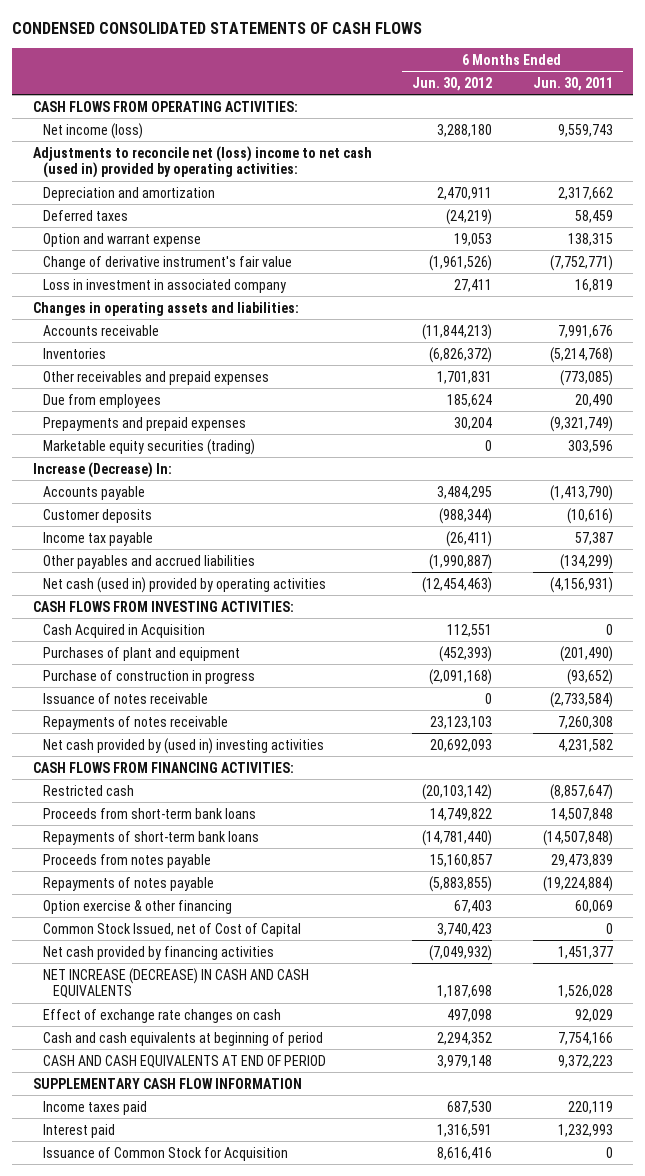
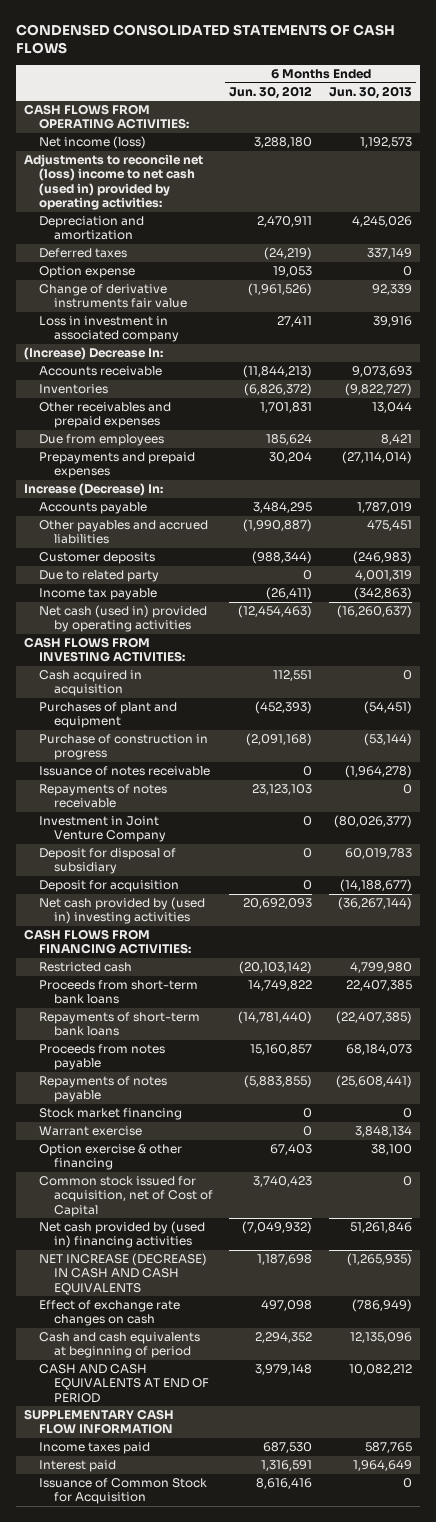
- | 6 Months Ended Jun. 30, 2012 | 6 Months Ended Jun. 30, 2011
+ | 6 Months Ended Jun. 30, 2012 | 6 Months Ended Jun. 30, 2013
- Option and warrant expense | 19,053 | 138,315
- Change of derivative instrument's fair value | (1,961,526) | (7,752,771)
+ Option expense | 19,053 | 0
+ Change of derivative instruments fair value | (1,961,526) | 92,339
- Changes in operating assets and liabilities:
+ (Increase) Decrease In:
- Marketable equity securities (trading) | 0 | 303,596
moved up: Other payables and accrued liabilities | (1,990,887) | 475,451
+ Due to related party | 0 | 4,001,319
- Cash Acquired in Acquisition | 112,551 | 0
+ Cash acquired in acquisition | 112,551 | 0
+ Investment in Joint Venture Company | 0 | (80,026,377)
+ Deposit for disposal of subsidiary | 0 | 60,019,783
+ Deposit for acquisition | 0 | (14,188,677)
+ Stock market financing | 0 | 0
+ Warrant exercise | 0 | 3,848,134
- Common Stock Issued, net of Cost of Capital | 3,740,423 | 0
- Net cash provided by financing activities | (7,049,932) | 1,451,377
+ Common stock issued for acquisition, net of Cost of Capital | 3,740,423 | 0
+ Net cash provided by (used in) financing activities | (7,049,932) | 51,261,846

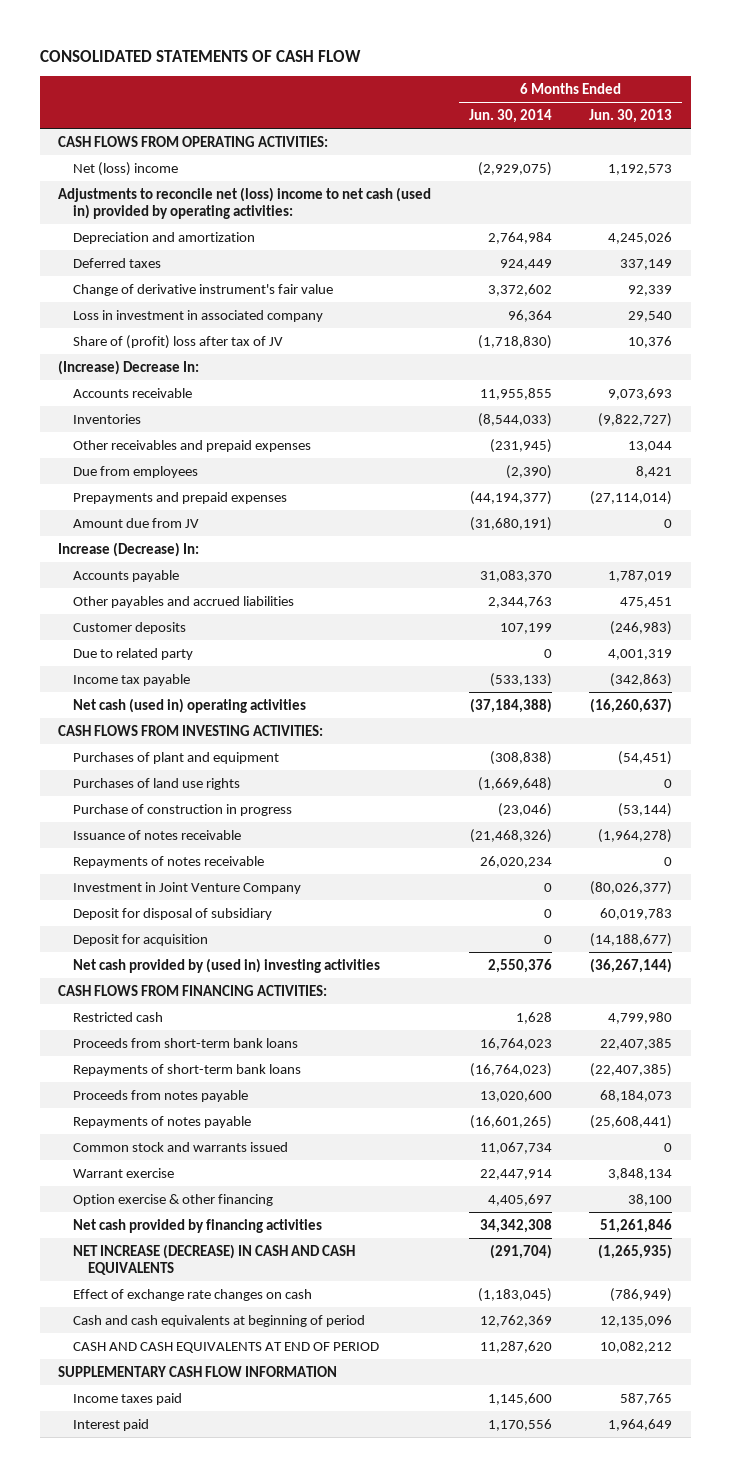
- CONDENSED CONSOLIDATED STATEMENTS OF CASH FLOWS
+ CONSOLIDATED STATEMENTS OF CASH FLOW
- | 6 Months Ended Jun. 30, 2012 | 6 Months Ended Jun. 30, 2013
+ | 6 Months Ended Jun. 30, 2014 | 6 Months Ended Jun. 30, 2013
- Net income (loss) | 3,288,180 | 1,192,573
+ Net (loss) income | (2,929,075) | 1,192,573
- Option expense | 19,053 | 0
- Change of derivative instruments fair value | (1,961,526) | 92,339
- Loss in investment in associated company | 27,411 | 39,916
+ Change of derivative instrument's fair value | 3,372,602 | 92,339
+ Loss in investment in associated company | 96,364 | 29,540
+ Share of (profit) loss after tax of JV | (1,718,830) | 10,376
+ Amount due from JV | (31,680,191) | 0
- Net cash (used in) provided by operating activities | (12,454,463) | (16,260,637)
+ Net cash (used in) operating activities | (37,184,388) | (16,260,637)
- Cash acquired in acquisition | 112,551 | 0
+ Purchases of land use rights | (1,669,648) | 0
- Stock market financing | 0 | 0
+ Common stock and warrants issued | 11,067,734 | 0
- Common stock issued for acquisition, net of Cost of Capital | 3,740,423 | 0
- Net cash provided by (used in) financing activities | (7,049,932) | 51,261,846
+ Net cash provided by financing activities | 34,342,308 | 51,261,846
- Issuance of Common Stock for Acquisition | 8,616,416 | 0

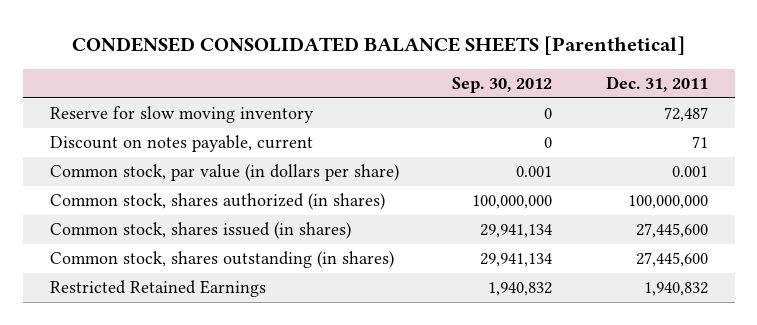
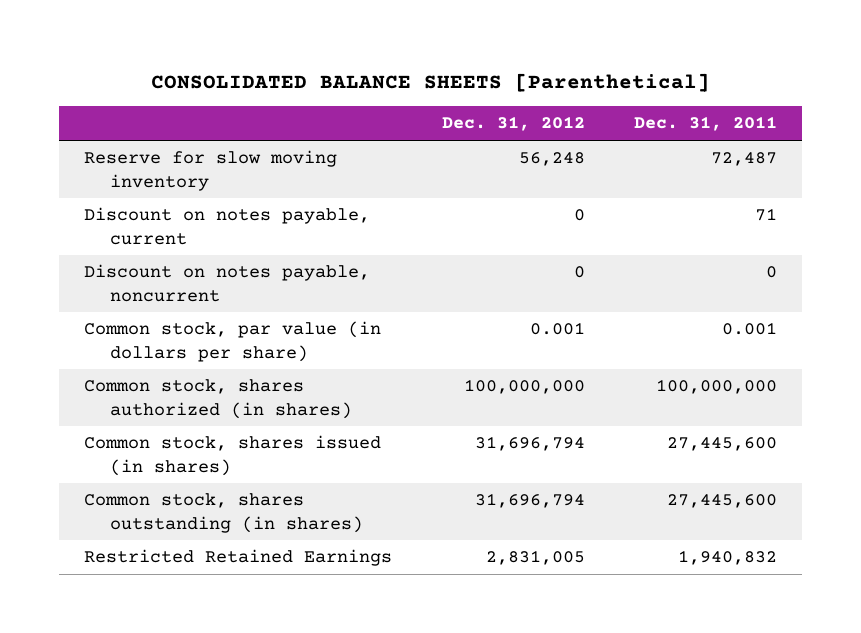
- CONDENSED CONSOLIDATED BALANCE SHEETS [Parenthetical]
+ CONSOLIDATED BALANCE SHEETS [Parenthetical]
- | Sep. 30, 2012 | Dec. 31, 2011
+ | Dec. 31, 2012 | Dec. 31, 2011
+ Discount on notes payable, noncurrent | 0 | 0

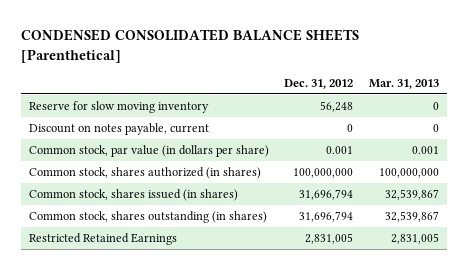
- CONSOLIDATED BALANCE SHEETS [Parenthetical]
+ CONDENSED CONSOLIDATED BALANCE SHEETS [Parenthetical]
- | Dec. 31, 2012 | Dec. 31, 2011
+ | Dec. 31, 2012 | Mar. 31, 2013
- Discount on notes payable, noncurrent | 0 | 0

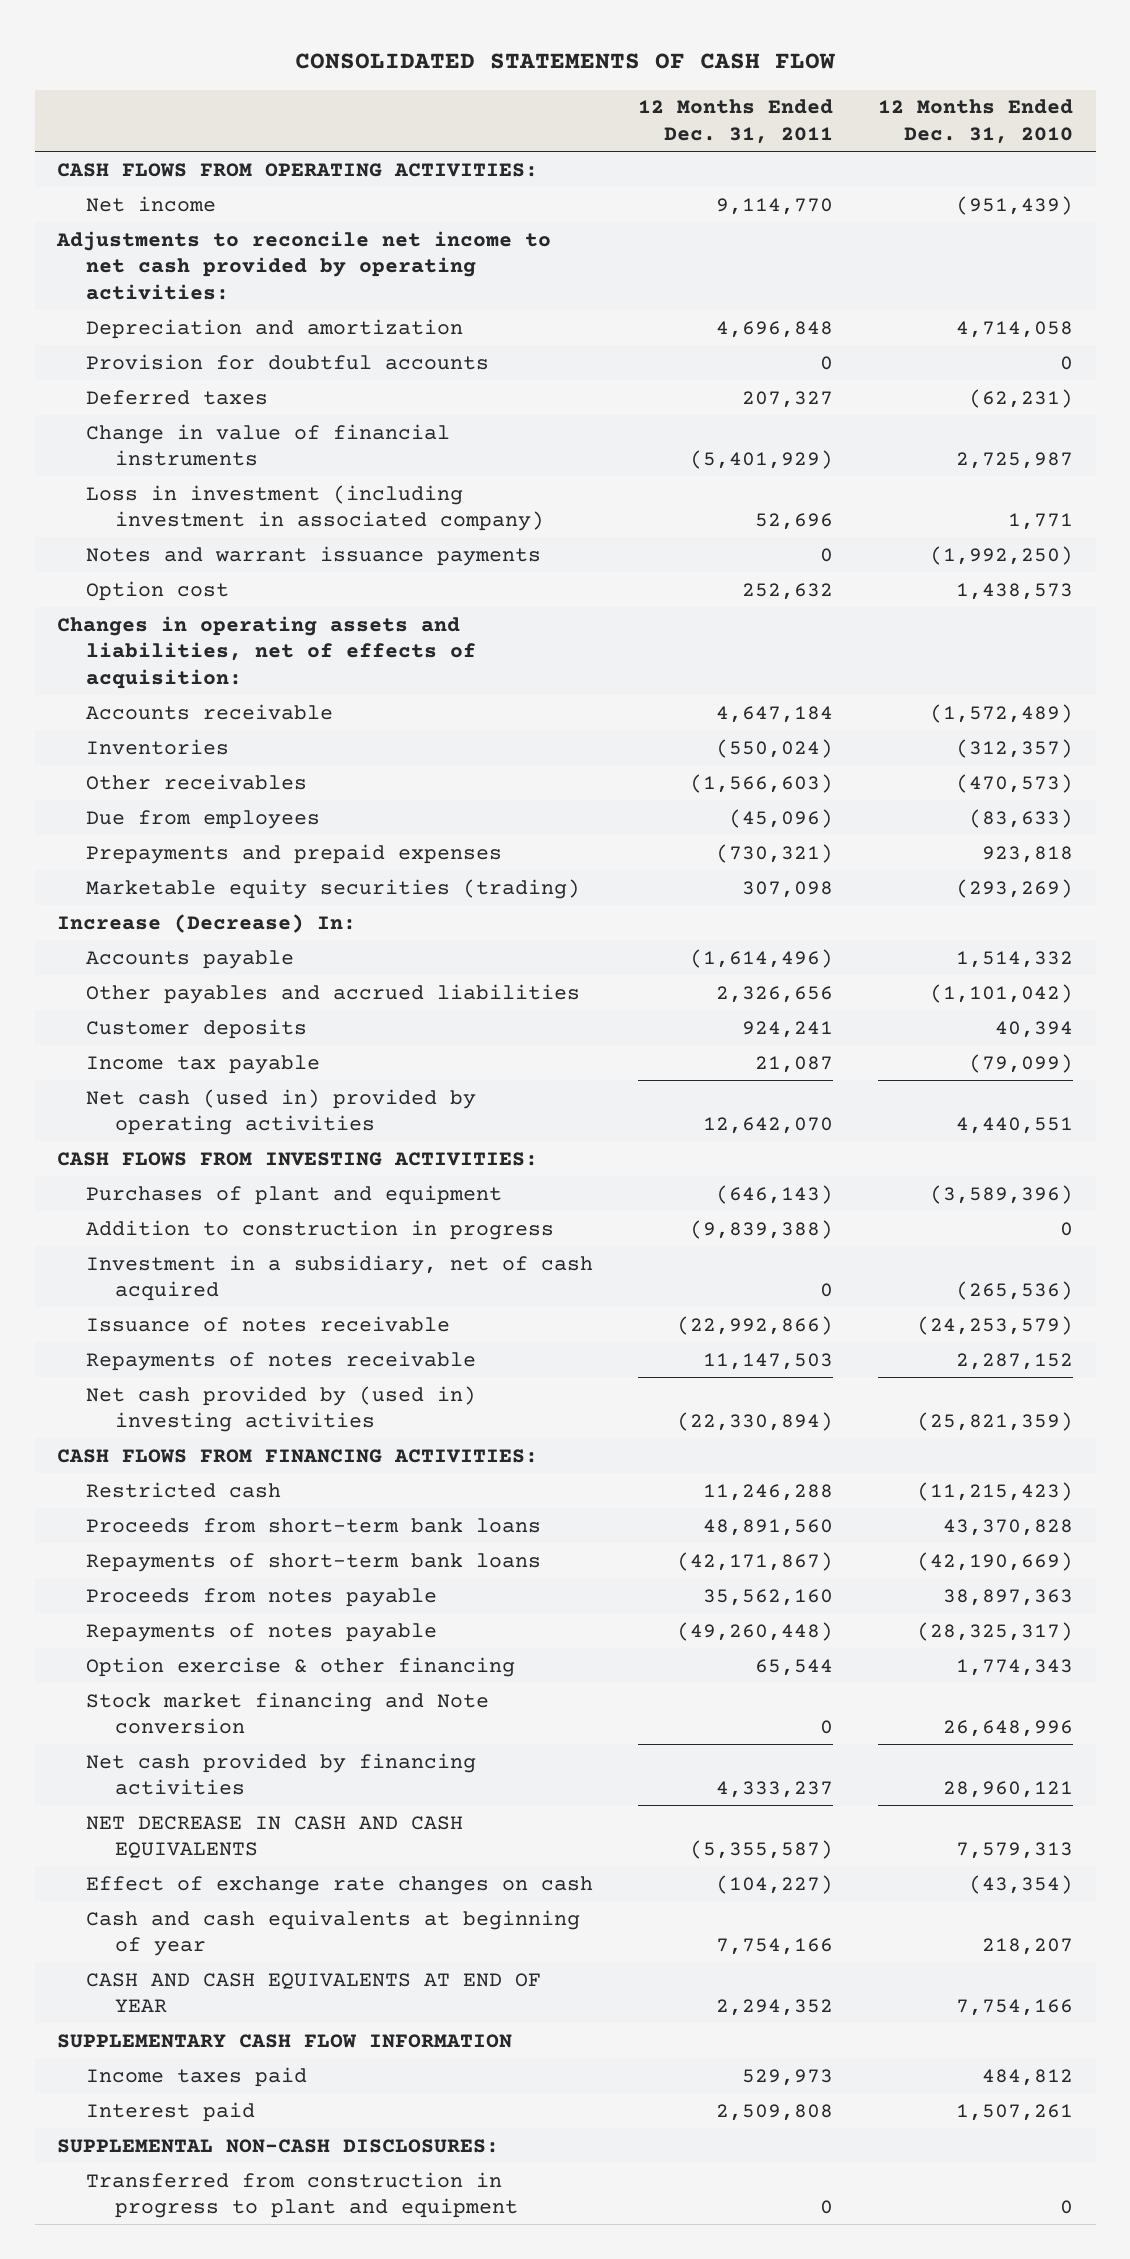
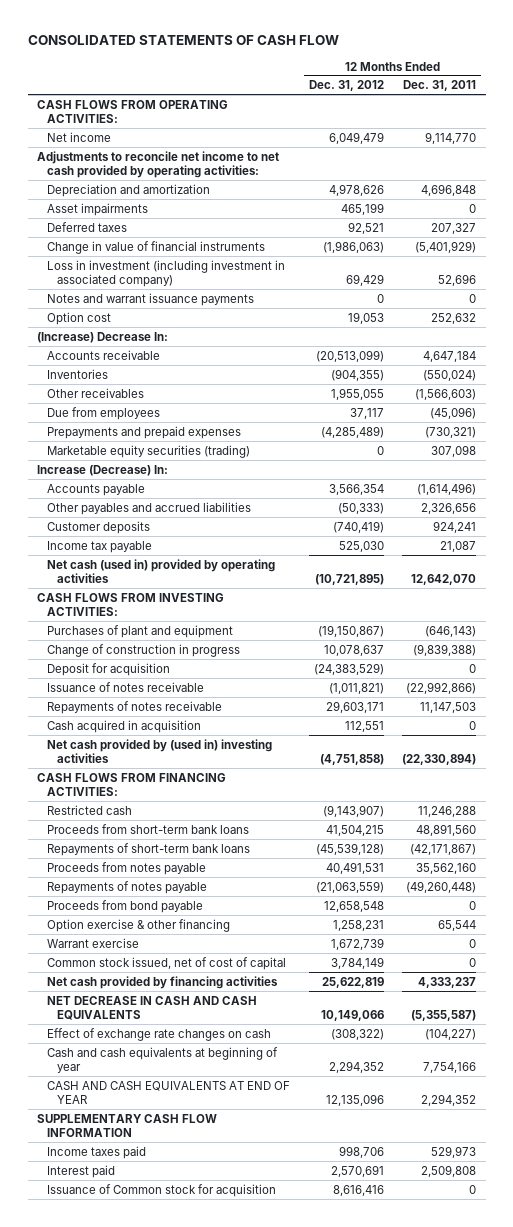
- | 12 Months Ended Dec. 31, 2011 | 12 Months Ended Dec. 31, 2010
+ | 12 Months Ended Dec. 31, 2012 | 12 Months Ended Dec. 31, 2011
- Provision for doubtful accounts | 0 | 0
+ Asset impairments | 465,199 | 0
- Changes in operating assets and liabilities, net of effects of acquisition:
+ (Increase) Decrease In:
- Addition to construction in progress | (9,839,388) | 0
- Investment in a subsidiary, net of cash acquired | 0 | (265,536)
+ Change of construction in progress | 10,078,637 | (9,839,388)
+ Deposit for acquisition | (24,383,529) | 0
+ Cash acquired in acquisition | 112,551 | 0
+ Proceeds from bond payable | 12,658,548 | 0
- Stock market financing and Note conversion | 0 | 26,648,996
+ Warrant exercise | 1,672,739 | 0
+ Common stock issued, net of cost of capital | 3,784,149 | 0
- SUPPLEMENTAL NON-CASH DISCLOSURES:
- Transferred from construction in progress to plant and equipment | 0 | 0
+ Issuance of Common stock for acquisition | 8,616,416 | 0

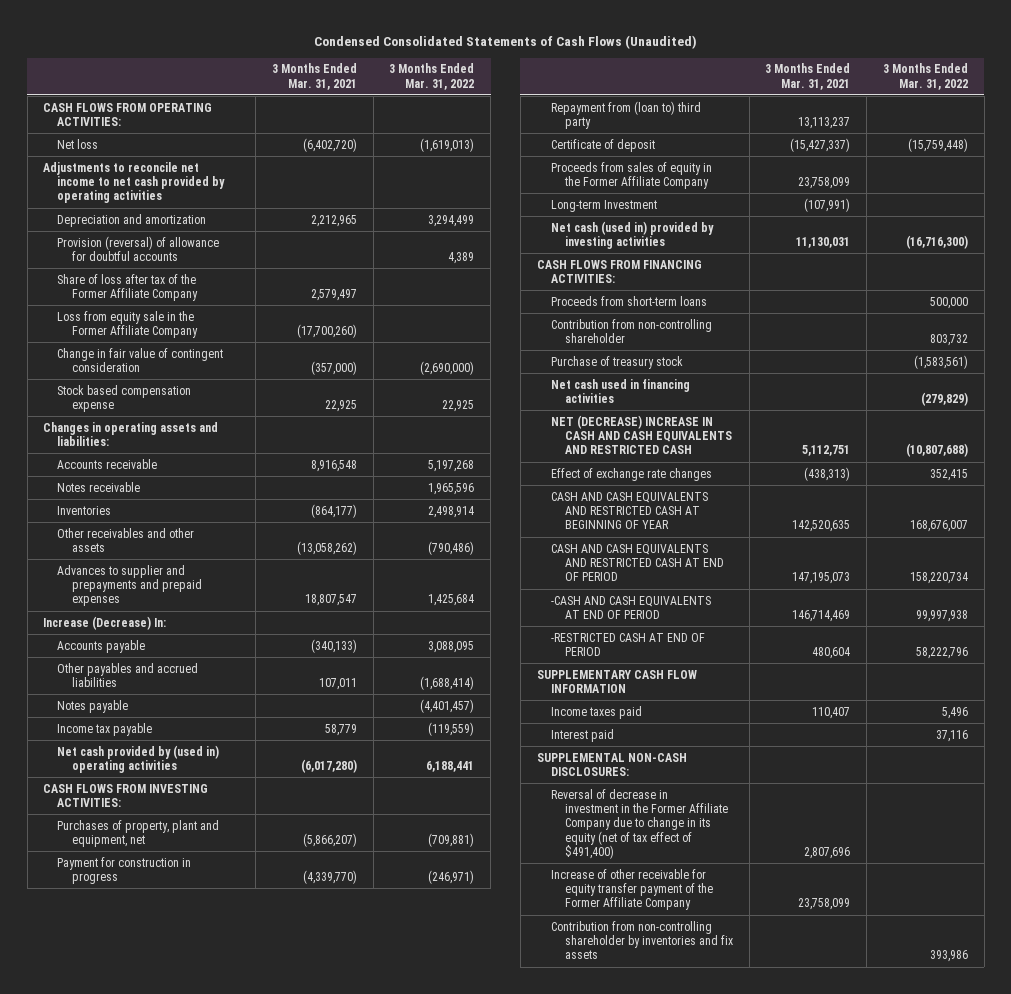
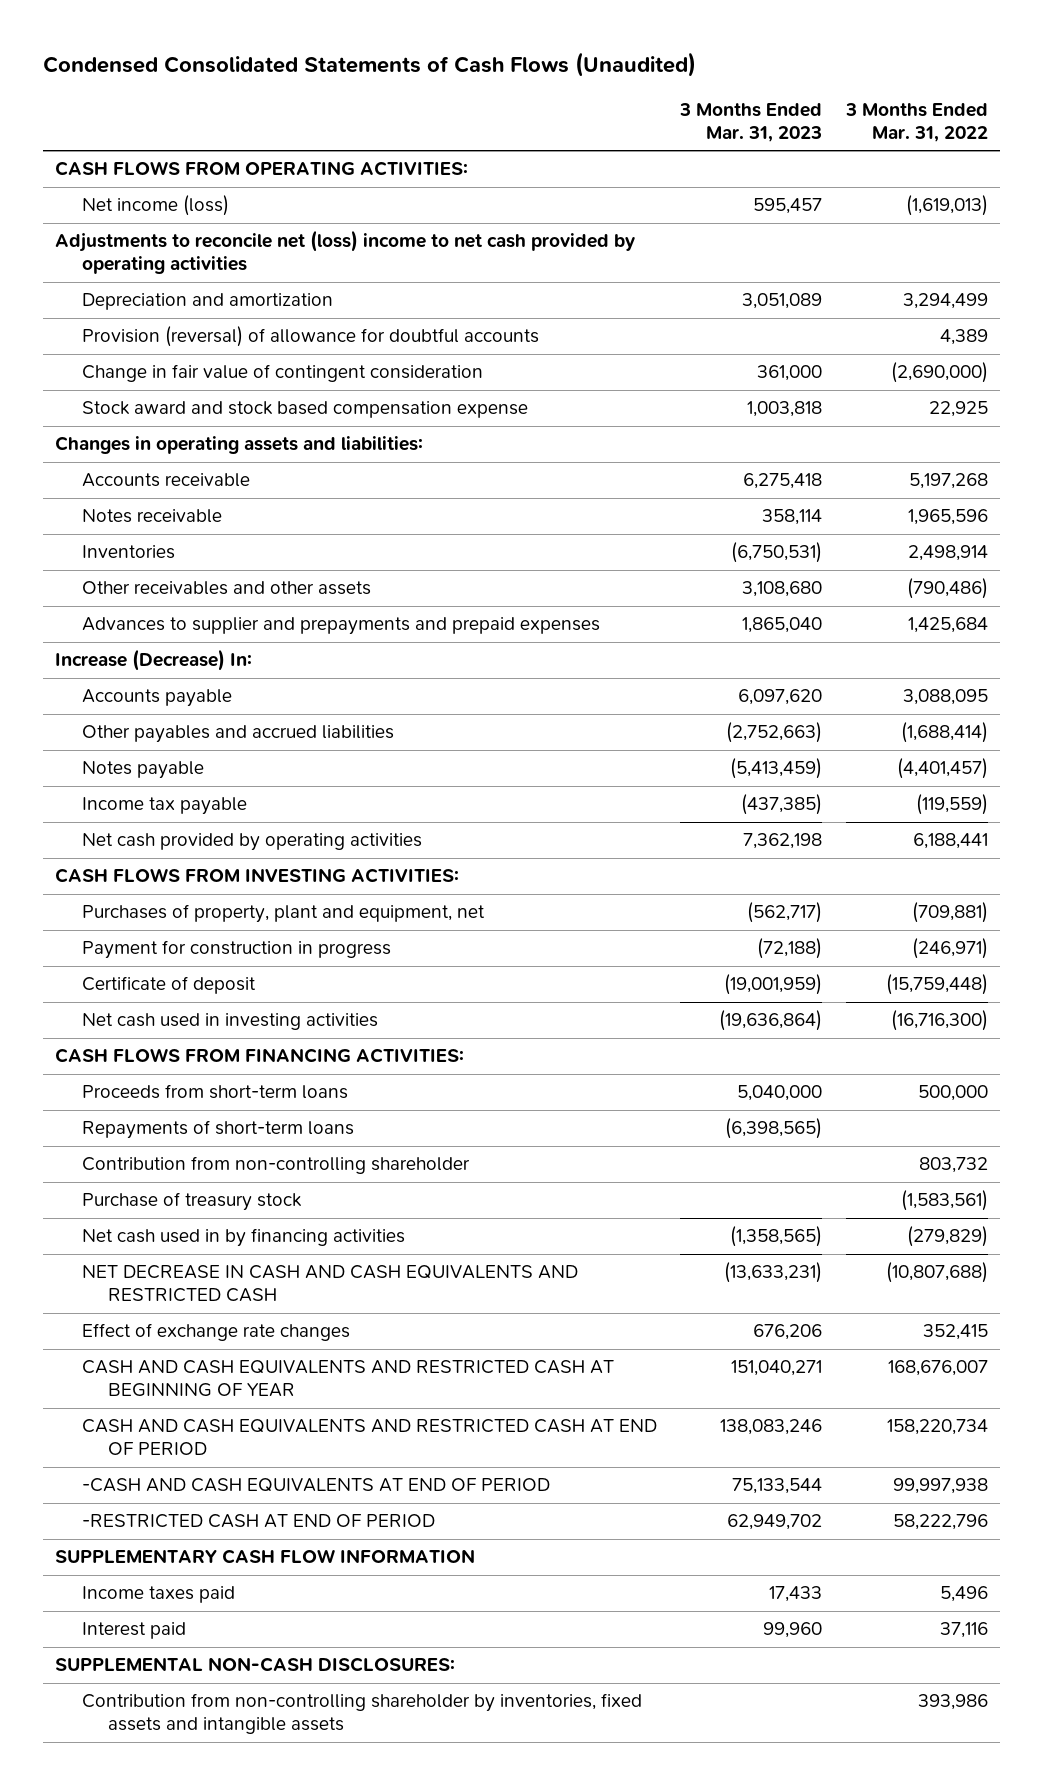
- | 3 Months Ended Mar. 31, 2021 | 3 Months Ended Mar. 31, 2022
+ | 3 Months Ended Mar. 31, 2023 | 3 Months Ended Mar. 31, 2022
- Net loss | (6,402,720) | (1,619,013)
- Adjustments to reconcile net income to net cash provided by operating activities
+ Net income (loss) | 595,457 | (1,619,013)
+ Adjustments to reconcile net (loss) income to net cash provided by operating activities
- Share of loss after tax of the Former Affiliate Company | 2,579,497 |
- Loss from equity sale in the Former Affiliate Company | (17,700,260) |
- Stock based compensation expense | 22,925 | 22,925
+ Stock award and stock based compensation expense | 1,003,818 | 22,925
- Net cash provided by (used in) operating activities | (6,017,280) | 6,188,441
+ Net cash provided by operating activities | 7,362,198 | 6,188,441
- Repayment from (loan to) third party | 13,113,237 |
- Proceeds from sales of equity in the Former Affiliate Company | 23,758,099 |
- Long-term Investment | (107,991) |
- Net cash (used in) provided by investing activities | 11,130,031 | (16,716,300)
+ Net cash used in investing activities | (19,636,864) | (16,716,300)
+ Repayments of short-term loans | (6,398,565) |
- Net cash used in financing activities | | (279,829)
- NET (DECREASE) INCREASE IN CASH AND CASH EQUIVALENTS AND RESTRICTED CASH | 5,112,751 | (10,807,688)
+ Net cash used in by financing activities | (1,358,565) | (279,829)
+ NET DECREASE IN CASH AND CASH EQUIVALENTS AND RESTRICTED CASH | (13,633,231) | (10,807,688)
- Reversal of decrease in investment in the Former Affiliate Company due to change in its equity (net of tax effect of $491,400) | 2,807,696 |
- Increase of other receivable for equity transfer payment of the Former Affiliate Company | 23,758,099 |
- Contribution from non-controlling shareholder by inventories and fix assets | | 393,986
+ Contribution from non-controlling shareholder by inventories, fixed assets and intangible assets | | 393,986

